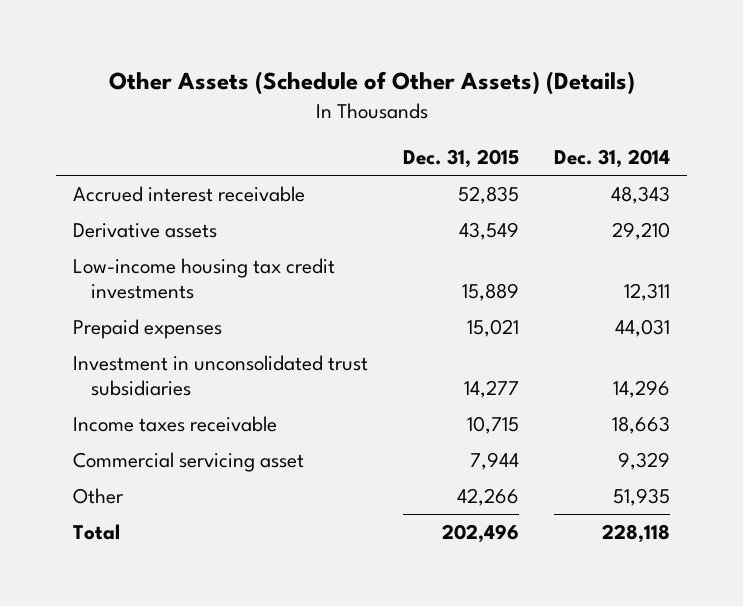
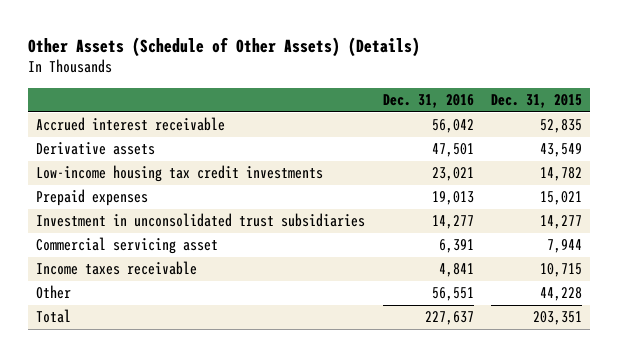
- | Dec. 31, 2015 | Dec. 31, 2014
+ | Dec. 31, 2016 | Dec. 31, 2015
- Low-income housing tax credit investments | 15,889 | 12,311
+ Low-income housing tax credit investments | 23,021 | 14,782
- Other | 42,266 | 51,935
- Total | 202,496 | 228,118
moved down: Income taxes receivable | 4,841 | 10,715
+ Other | 56,551 | 44,228
+ Total | 227,637 | 203,351

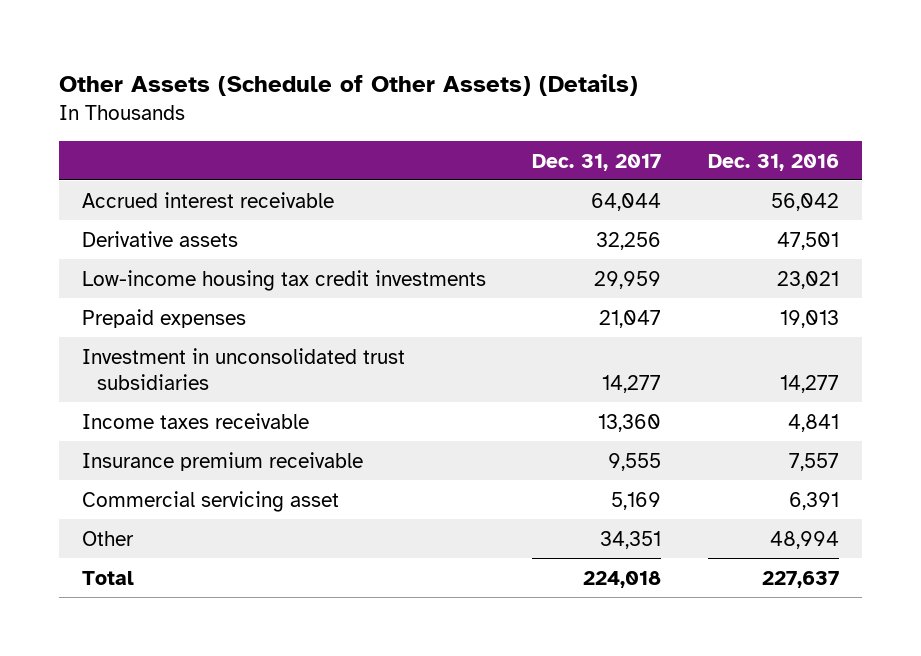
- | Dec. 31, 2016 | Dec. 31, 2015
+ | Dec. 31, 2017 | Dec. 31, 2016
- Other | 56,551 | 44,228
+ Insurance premium receivable | 9,555 | 7,557
moved down: Commercial servicing asset | 5,169 | 6,391
+ Other | 34,351 | 48,994

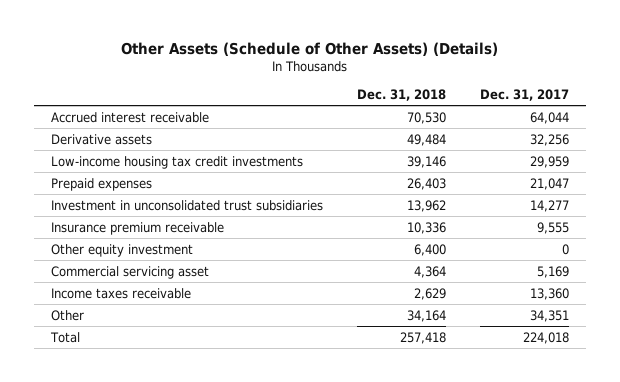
- | Dec. 31, 2017 | Dec. 31, 2016
+ | Dec. 31, 2018 | Dec. 31, 2017
+ Other equity investment | 6,400 | 0
moved down: Income taxes receivable | 2,629 | 13,360

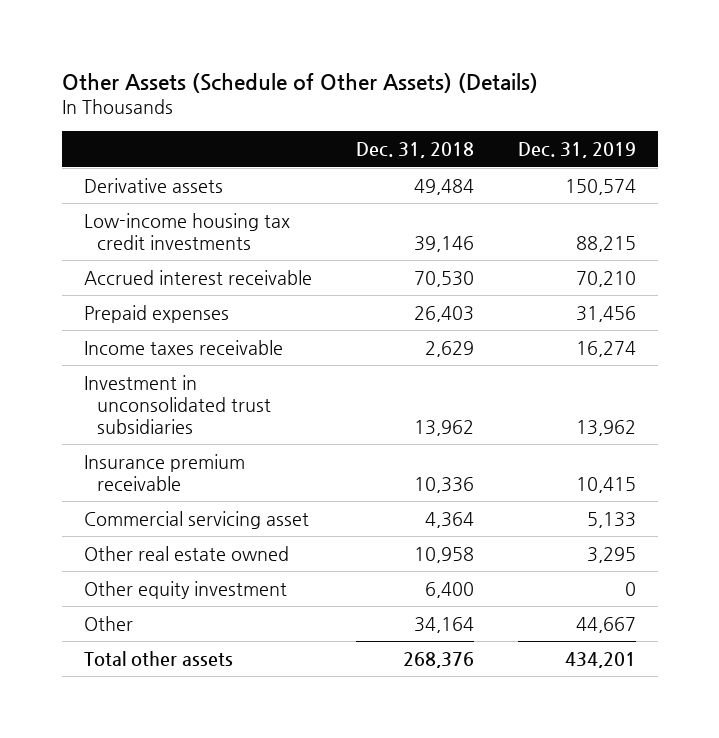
- | Dec. 31, 2018 | Dec. 31, 2017
+ | Dec. 31, 2018 | Dec. 31, 2019
moved down: Accrued interest receivable | 70,530 | 70,210
moved up: Income taxes receivable | 2,629 | 16,274
+ Other real estate owned | 10,958 | 3,295
moved down: Other equity investment | 6,400 | 0
- Total | 257,418 | 224,018
+ Total other assets | 268,376 | 434,201

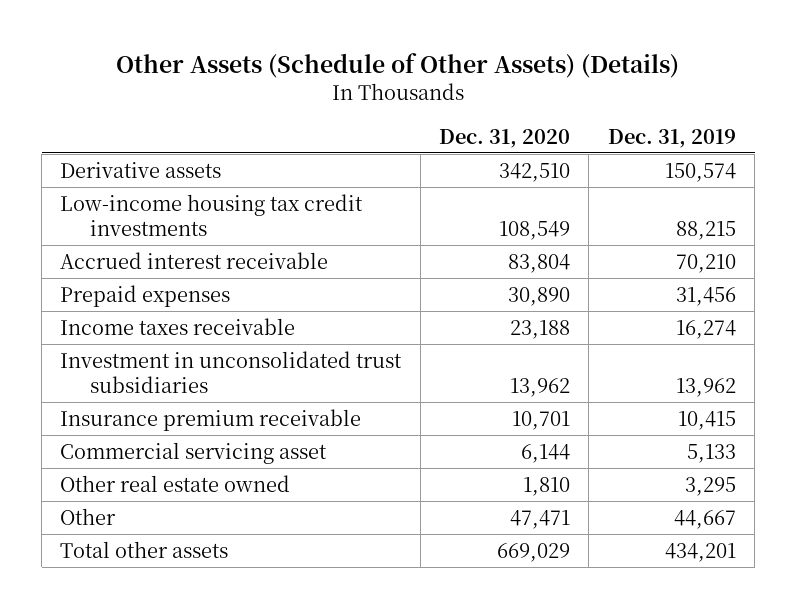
- | Dec. 31, 2018 | Dec. 31, 2019
+ | Dec. 31, 2020 | Dec. 31, 2019
- Other equity investment | 6,400 | 0

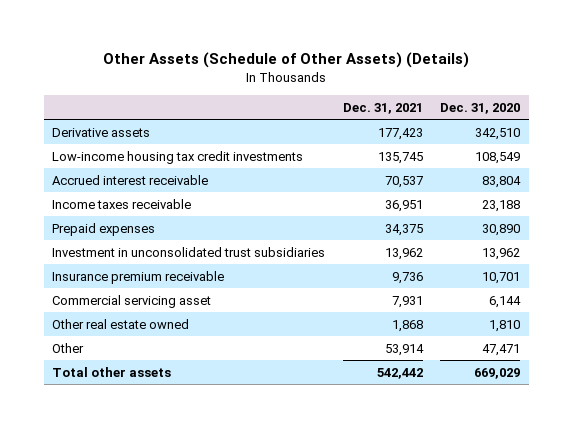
- | Dec. 31, 2020 | Dec. 31, 2019
+ | Dec. 31, 2021 | Dec. 31, 2020
moved down: Prepaid expenses | 34,375 | 30,890

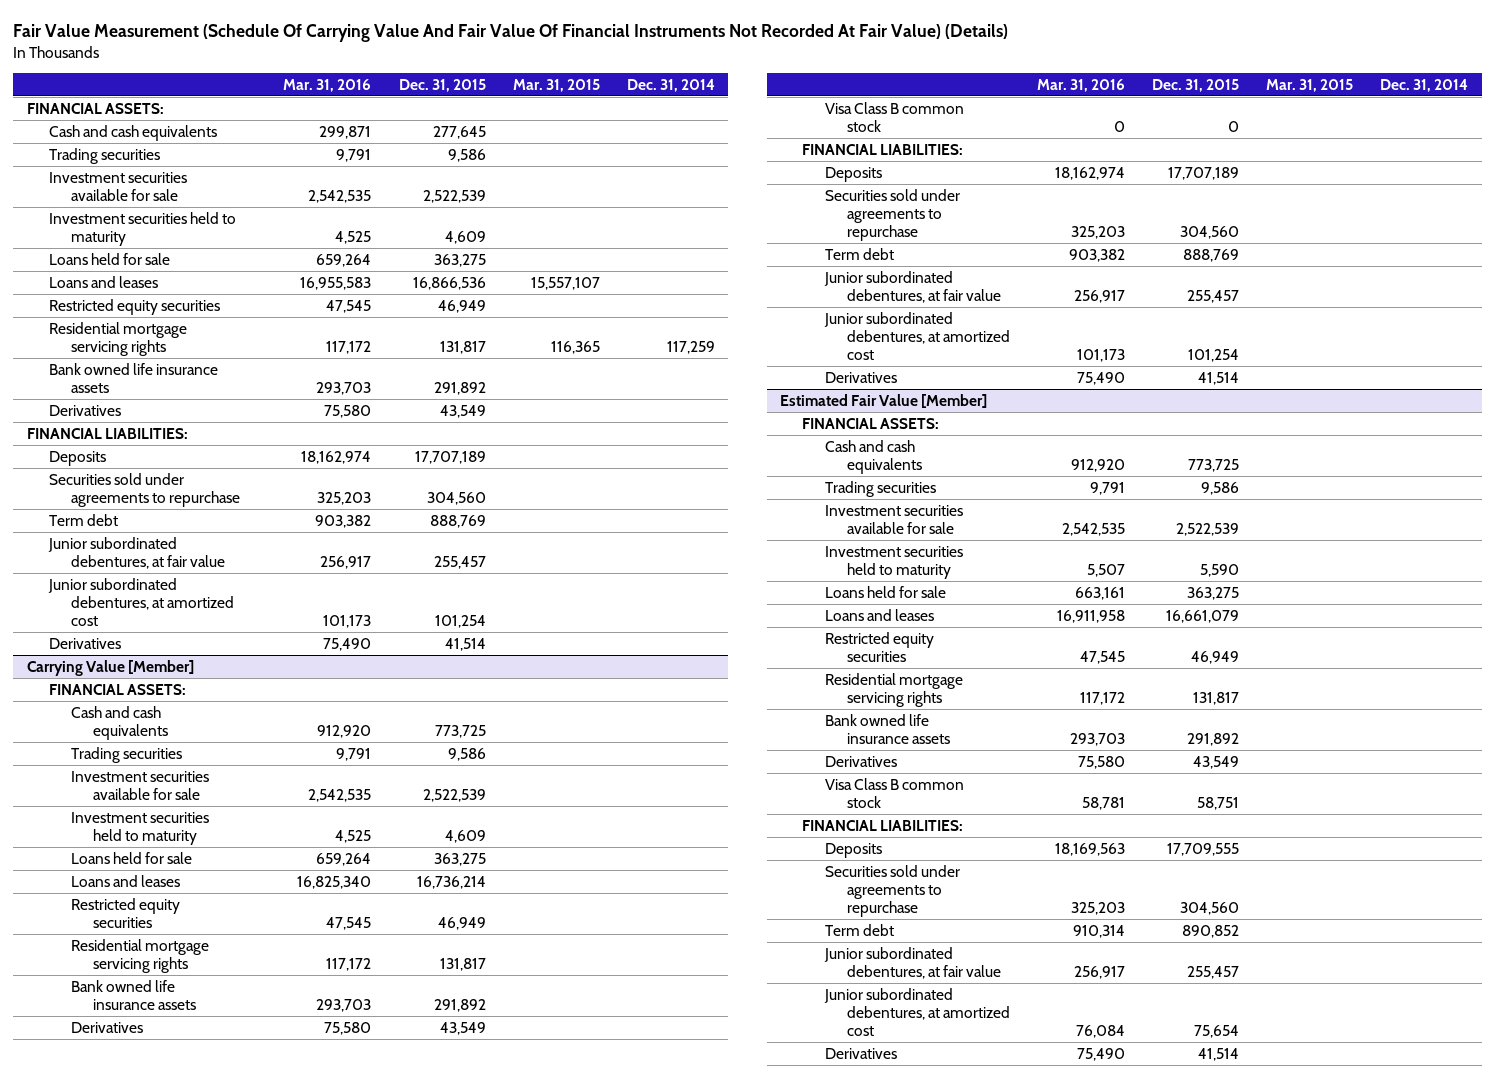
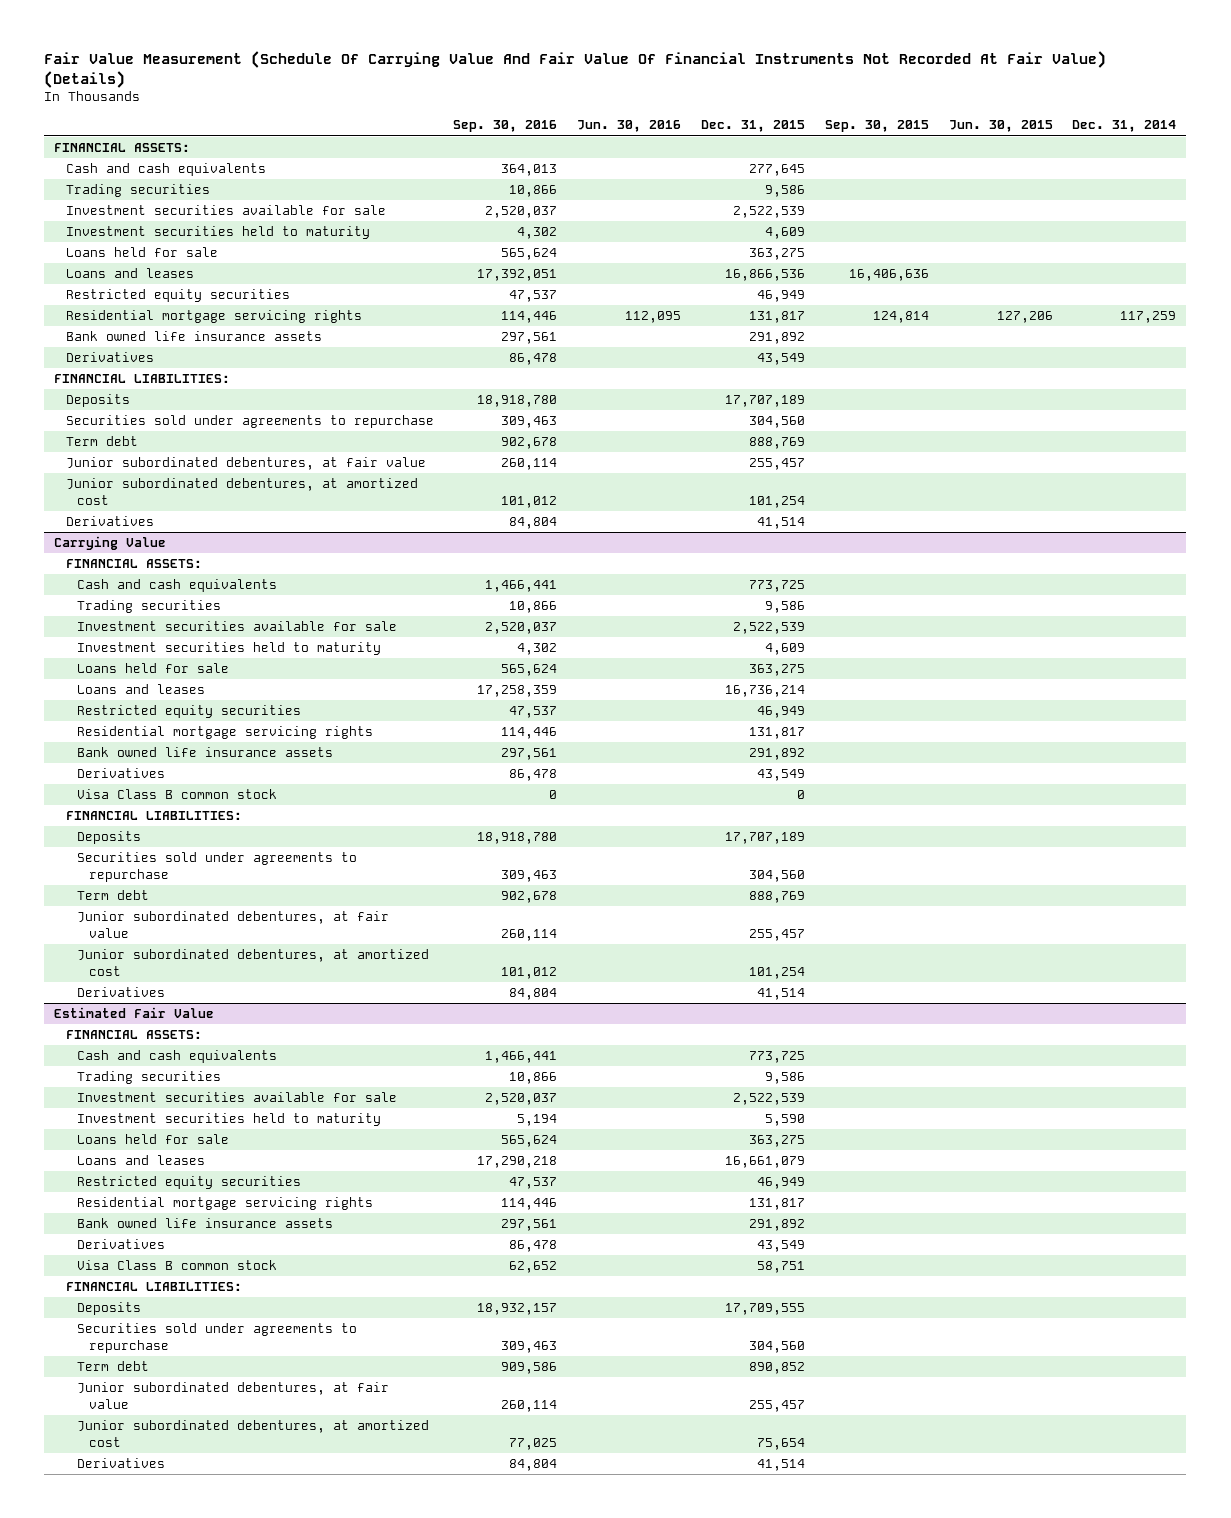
- | Mar. 31, 2016 | Dec. 31, 2015 | Mar. 31, 2015 | Dec. 31, 2014
+ | Sep. 30, 2016 | Jun. 30, 2016 | Dec. 31, 2015 | Sep. 30, 2015 | Jun. 30, 2015 | Dec. 31, 2014
- Carrying Value [Member]
+ Carrying Value
- Estimated Fair Value [Member]
+ Estimated Fair Value

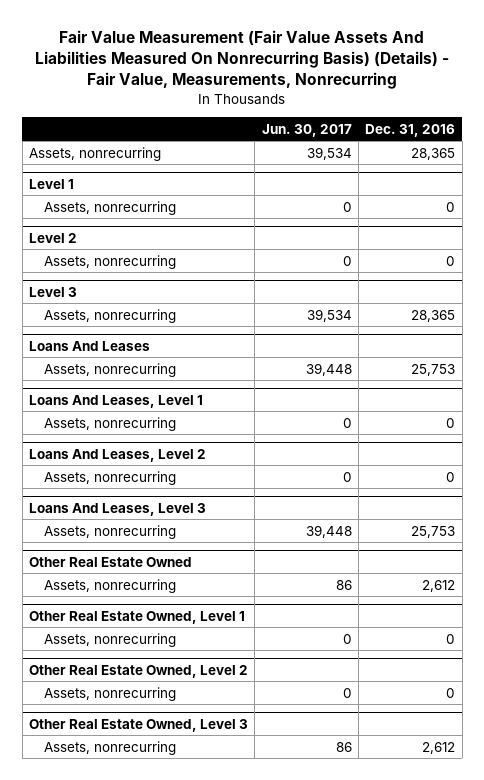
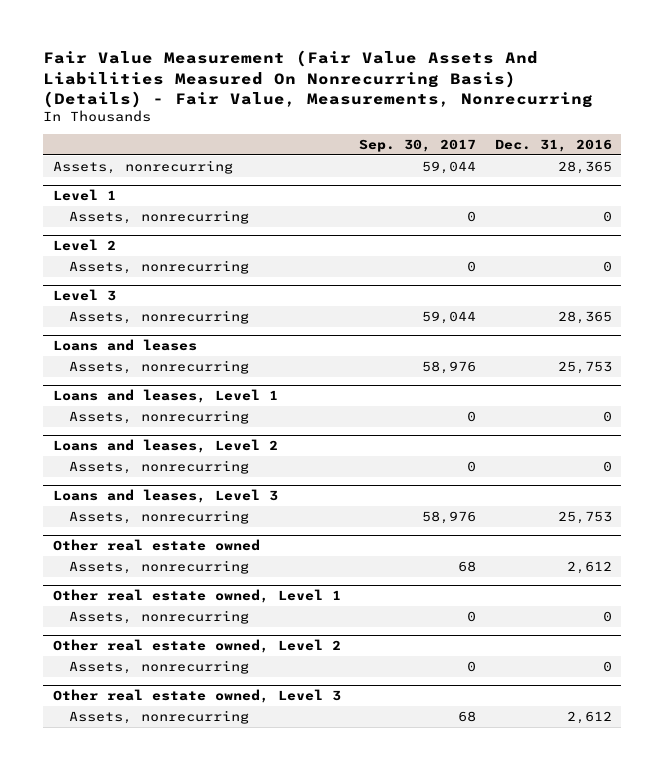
- | Jun. 30, 2017 | Dec. 31, 2016
+ | Sep. 30, 2017 | Dec. 31, 2016
- Loans And Leases
+ Loans and leases
- Loans And Leases, Level 1
+ Loans and leases, Level 1
- Loans And Leases, Level 2
+ Loans and leases, Level 2
- Loans And Leases, Level 3
+ Loans and leases, Level 3
- Other Real Estate Owned
+ Other real estate owned
- Other Real Estate Owned, Level 1
+ Other real estate owned, Level 1
- Other Real Estate Owned, Level 2
+ Other real estate owned, Level 2
- Other Real Estate Owned, Level 3
+ Other real estate owned, Level 3

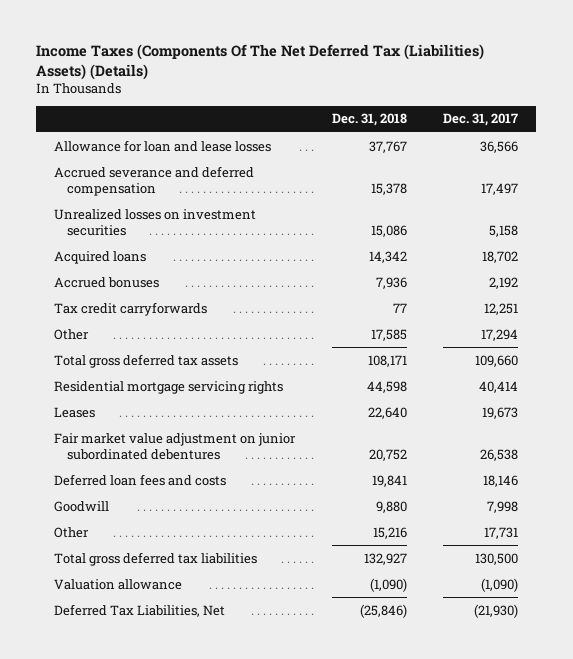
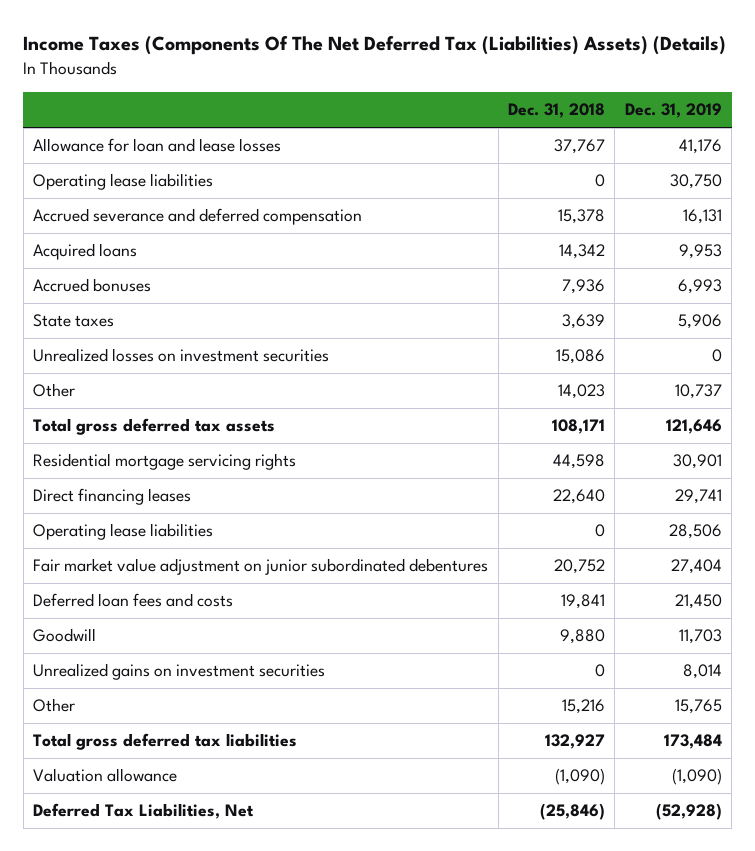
- | Dec. 31, 2018 | Dec. 31, 2017
+ | Dec. 31, 2018 | Dec. 31, 2019
+ Operating lease liabilities | 0 | 30,750
- Tax credit carryforwards | 77 | 12,251
- Other | 17,585 | 17,294
+ State taxes | 3,639 | 5,906
moved down: Unrealized losses on investment securities | 15,086 | 0
+ Other | 14,023 | 10,737
- Leases | 22,640 | 19,673
+ Direct financing leases | 22,640 | 29,741
+ Operating lease liabilities | 0 | 28,506
+ Unrealized gains on investment securities | 0 | 8,014

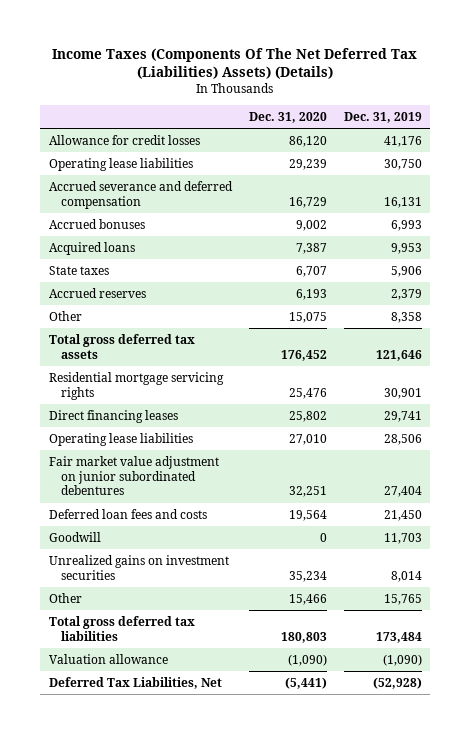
- | Dec. 31, 2018 | Dec. 31, 2019
+ | Dec. 31, 2020 | Dec. 31, 2019
- Allowance for loan and lease losses | 37,767 | 41,176
+ Allowance for credit losses | 86,120 | 41,176
moved down: Acquired loans | 7,387 | 9,953
- Unrealized losses on investment securities | 15,086 | 0
- Other | 14,023 | 10,737
+ Accrued reserves | 6,193 | 2,379
+ Other | 15,075 | 8,358

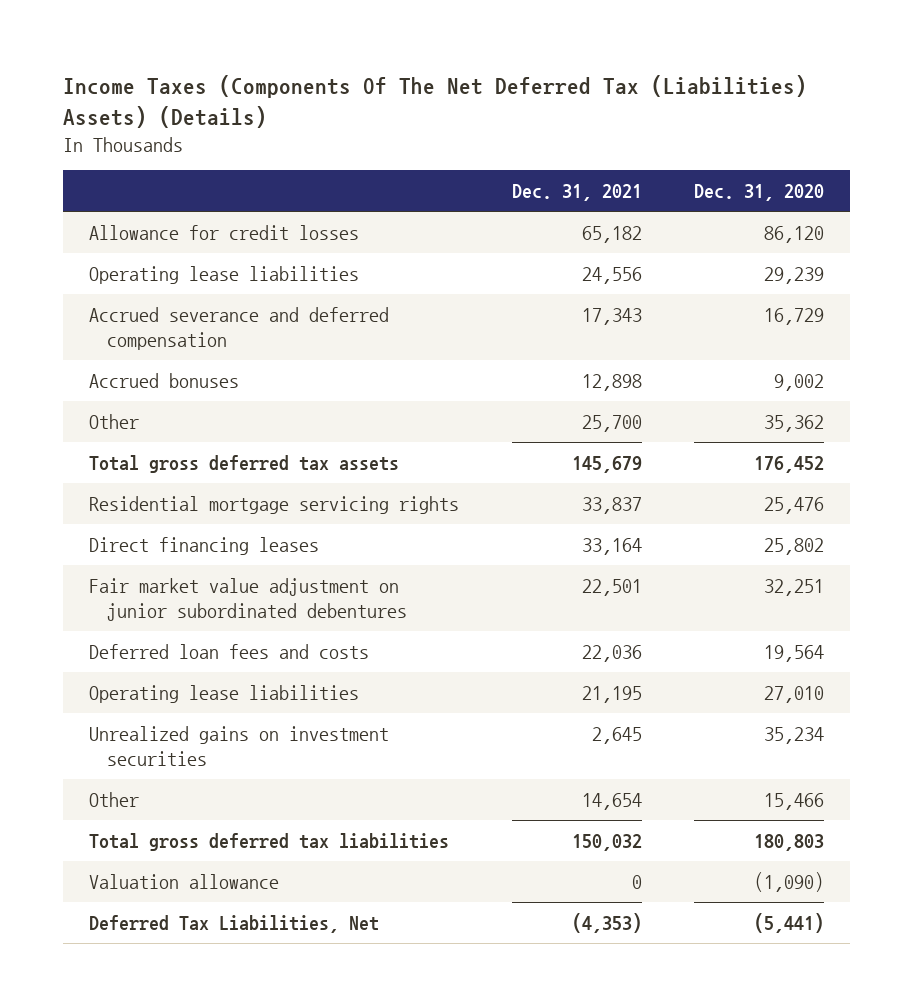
- | Dec. 31, 2020 | Dec. 31, 2019
+ | Dec. 31, 2021 | Dec. 31, 2020
- Acquired loans | 7,387 | 9,953
- State taxes | 6,707 | 5,906
- Accrued reserves | 6,193 | 2,379
- Other | 15,075 | 8,358
+ Other | 25,700 | 35,362
- Goodwill | 0 | 11,703
moved down: Operating lease liabilities | 21,195 | 27,010

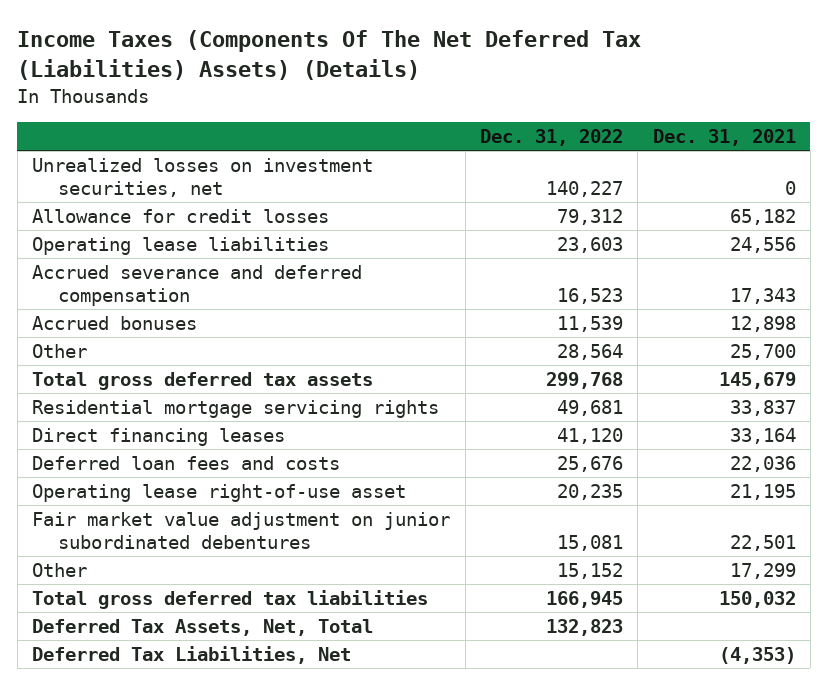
- | Dec. 31, 2021 | Dec. 31, 2020
+ | Dec. 31, 2022 | Dec. 31, 2021
+ Unrealized losses on investment securities, net | 140,227 | 0
- Operating lease liabilities | 21,195 | 27,010
- Unrealized gains on investment securities | 2,645 | 35,234
- Other | 14,654 | 15,466
+ Operating lease right-of-use asset | 20,235 | 21,195
moved down: Fair market value adjustment on junior subordinated debentures | 15,081 | 22,501
+ Other | 15,152 | 17,299
- Valuation allowance | 0 | (1,090)
+ Deferred Tax Assets, Net, Total | 132,823 |

